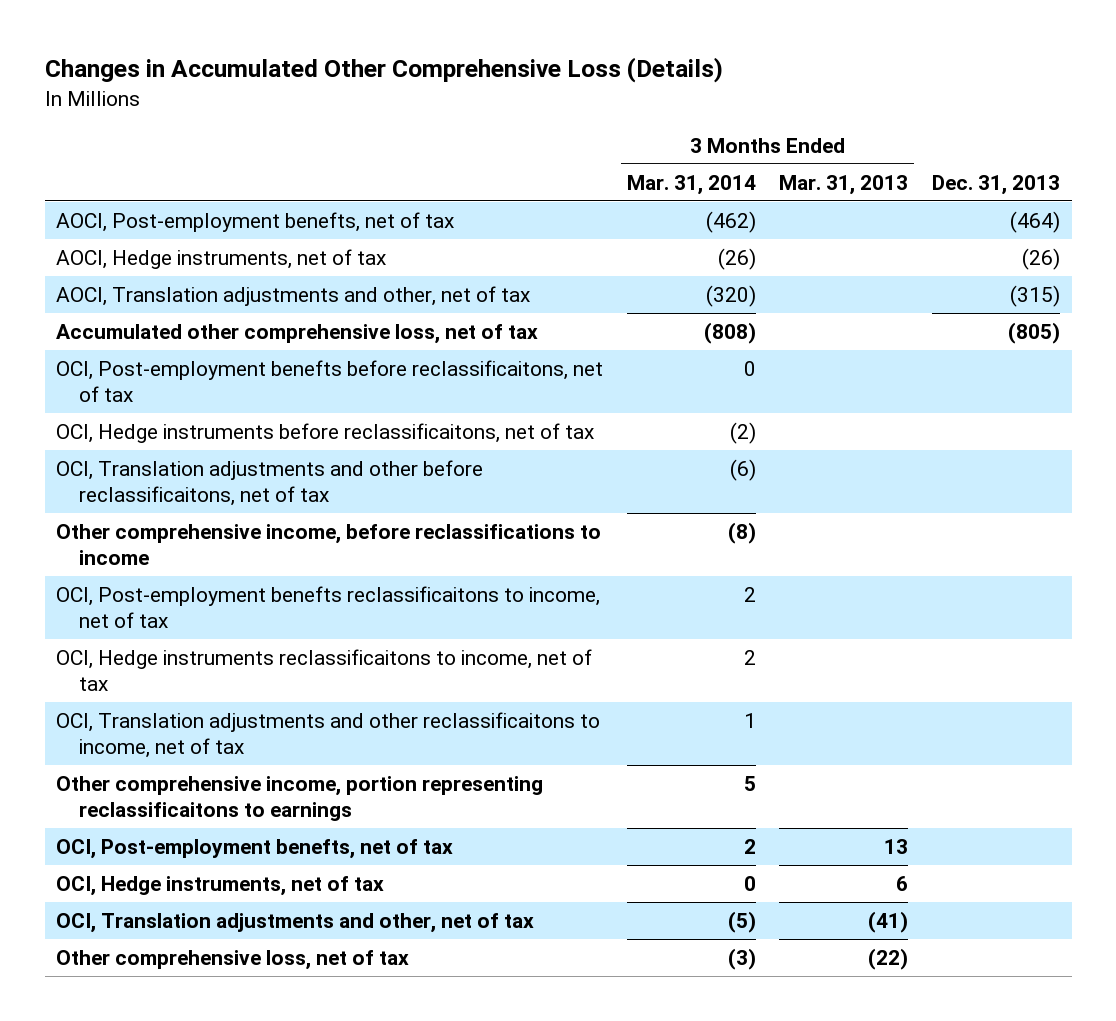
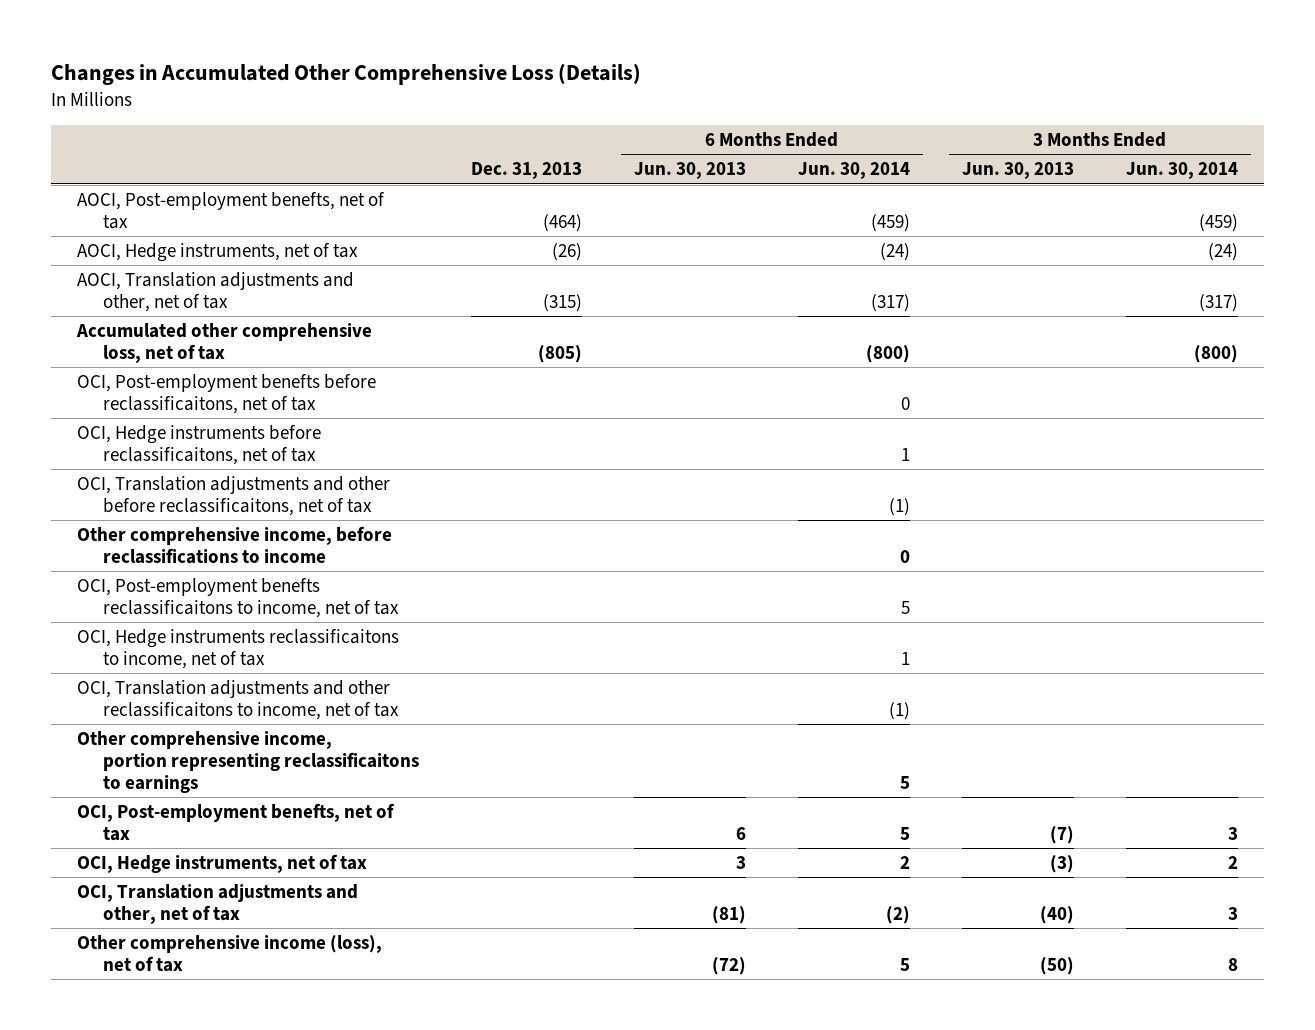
- | 3 Months Ended Mar. 31, 2014 | 3 Months Ended Mar. 31, 2013 | Dec. 31, 2013
+ | Dec. 31, 2013 | 6 Months Ended Jun. 30, 2013 | 6 Months Ended Jun. 30, 2014 | 3 Months Ended Jun. 30, 2013 | 3 Months Ended Jun. 30, 2014
- Other comprehensive loss, net of tax | (3) | (22) |
+ Other comprehensive income (loss), net of tax | | (72) | 5 | (50) | 8

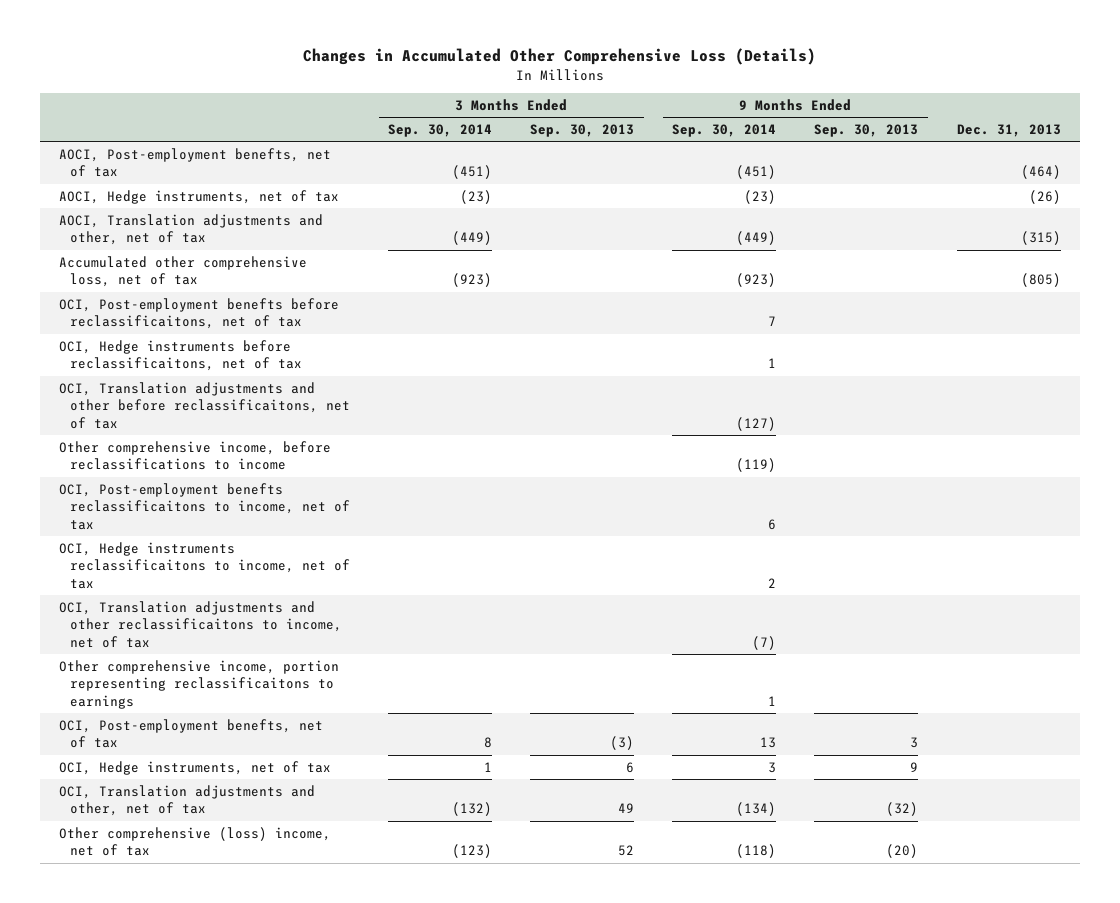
- | Dec. 31, 2013 | 6 Months Ended Jun. 30, 2013 | 6 Months Ended Jun. 30, 2014 | 3 Months Ended Jun. 30, 2013 | 3 Months Ended Jun. 30, 2014
+ | 3 Months Ended Sep. 30, 2014 | 3 Months Ended Sep. 30, 2013 | 9 Months Ended Sep. 30, 2014 | 9 Months Ended Sep. 30, 2013 | Dec. 31, 2013
- Other comprehensive income (loss), net of tax | | (72) | 5 | (50) | 8
+ Other comprehensive (loss) income, net of tax | (123) | 52 | (118) | (20) |

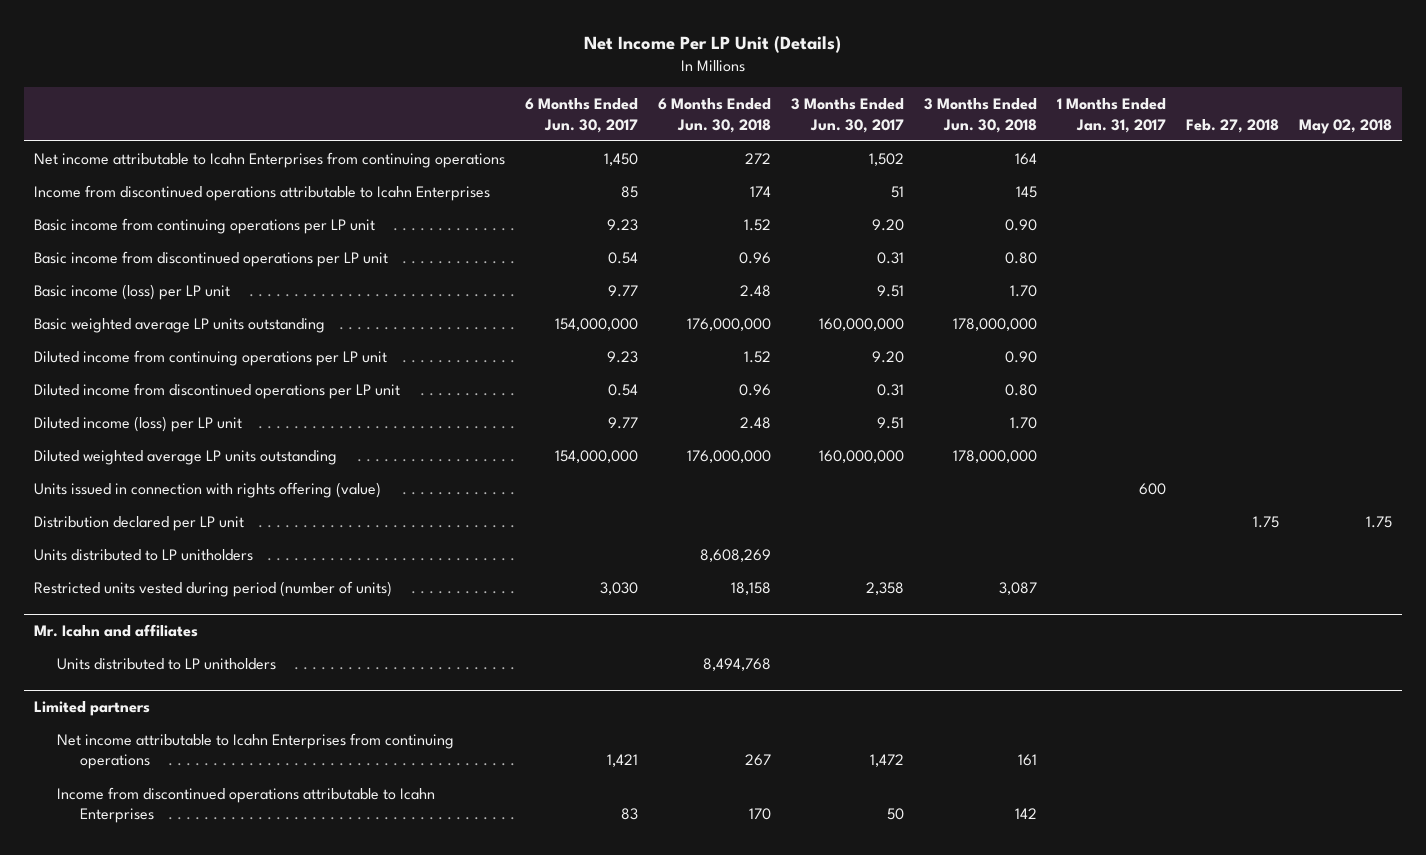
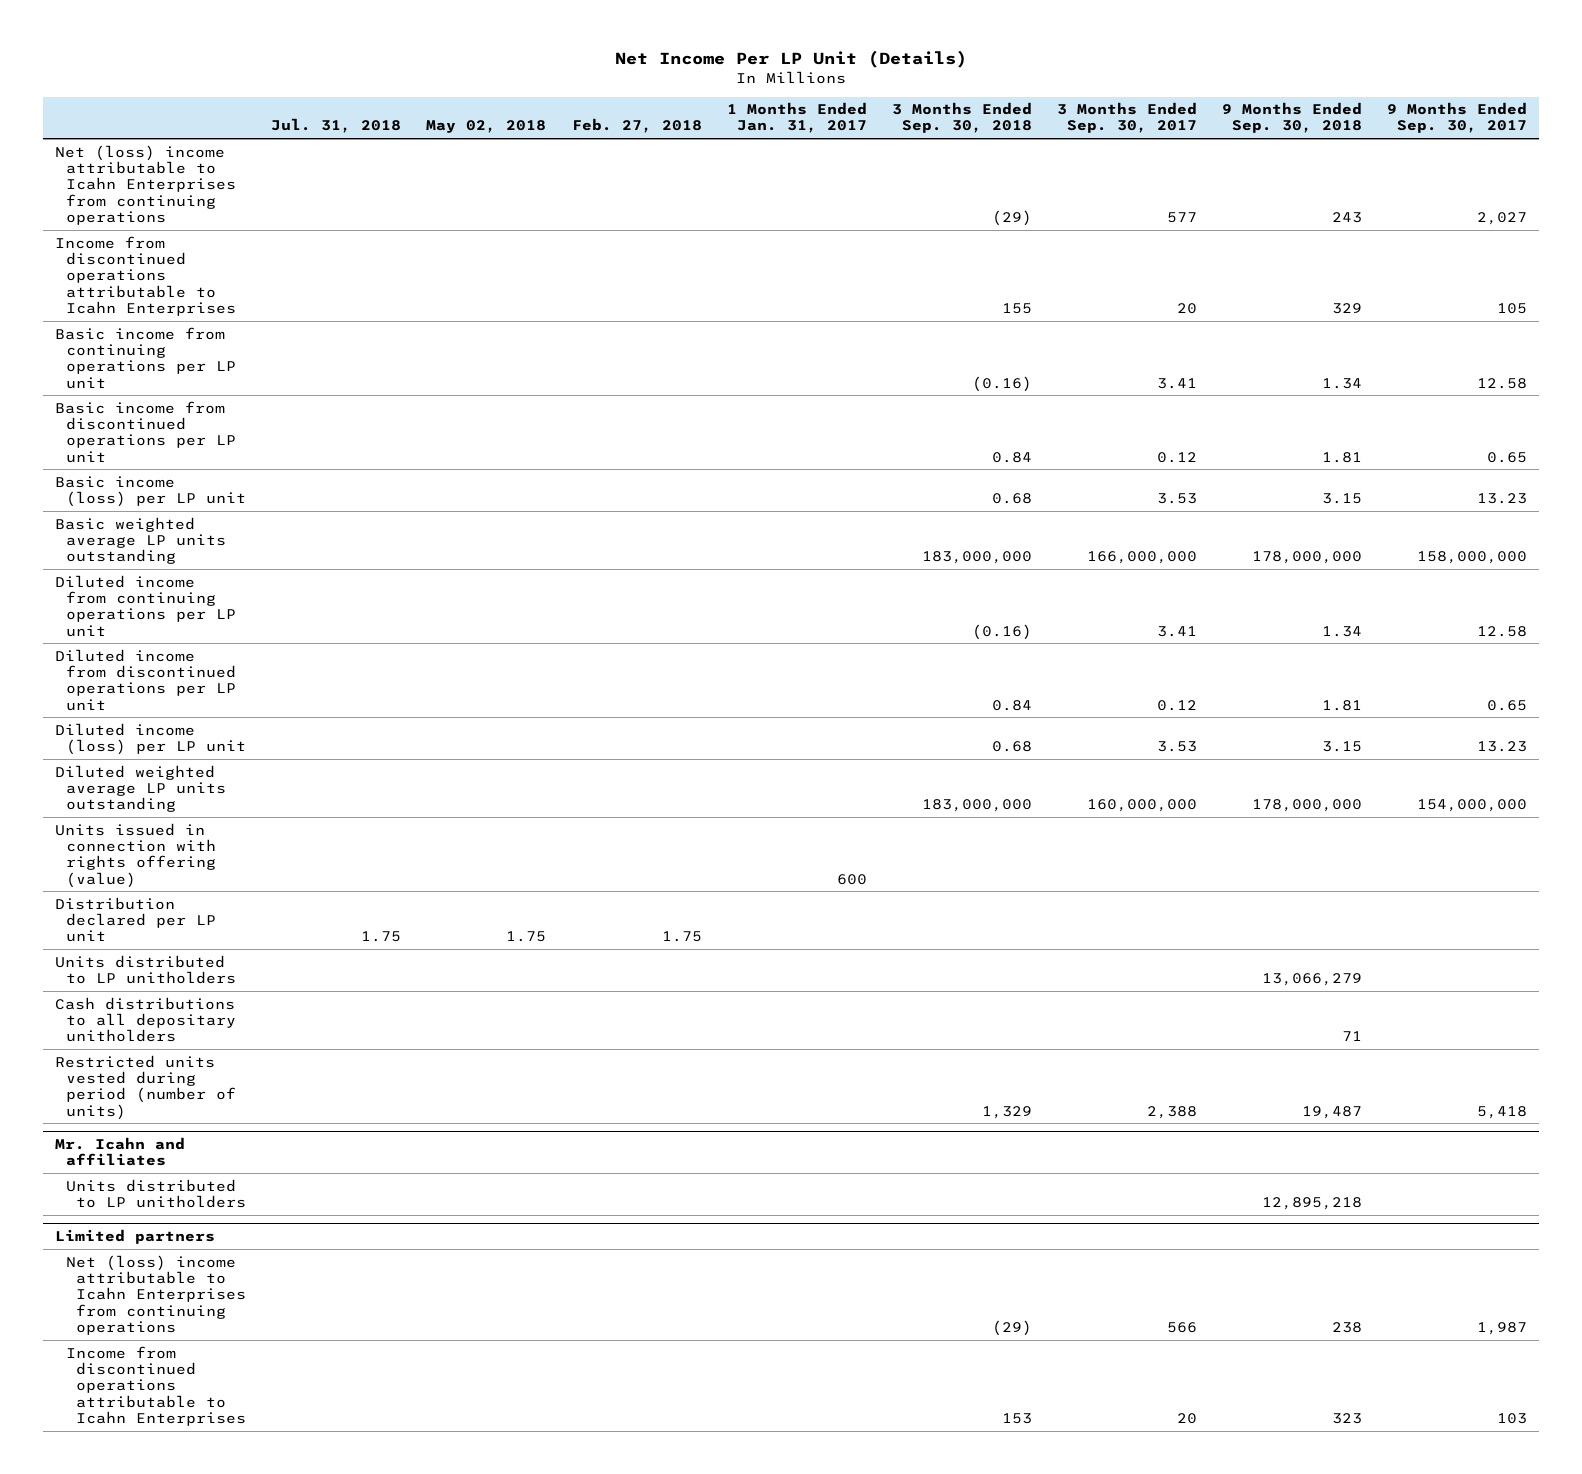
- | 6 Months Ended Jun. 30, 2017 | 6 Months Ended Jun. 30, 2018 | 3 Months Ended Jun. 30, 2017 | 3 Months Ended Jun. 30, 2018 | 1 Months Ended Jan. 31, 2017 | Feb. 27, 2018 | May 02, 2018
+ | Jul. 31, 2018 | May 02, 2018 | Feb. 27, 2018 | 1 Months Ended Jan. 31, 2017 | 3 Months Ended Sep. 30, 2018 | 3 Months Ended Sep. 30, 2017 | 9 Months Ended Sep. 30, 2018 | 9 Months Ended Sep. 30, 2017
- Net income attributable to Icahn Enterprises from continuing operations | 1,450 | 272 | 1,502 | 164 | | |
+ Net (loss) income attributable to Icahn Enterprises from continuing operations | | | | | (29) | 577 | 243 | 2,027
+ Cash distributions to all depositary unitholders | | | | | | | 71 |
@ Limited partners
- Net income attributable to Icahn Enterprises from continuing operations | 1,421 | 267 | 1,472 | 161 | | |
+ Net (loss) income attributable to Icahn Enterprises from continuing operations | | | | | (29) | 566 | 238 | 1,987

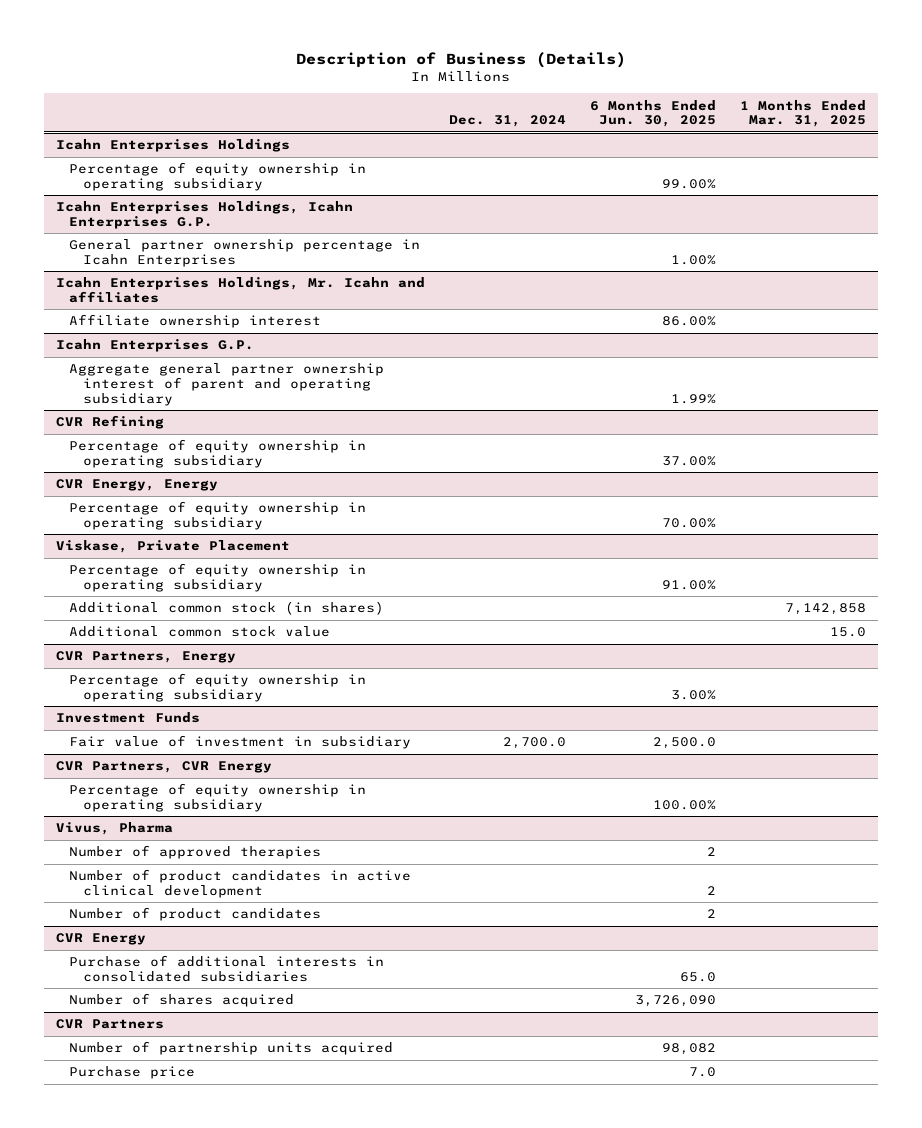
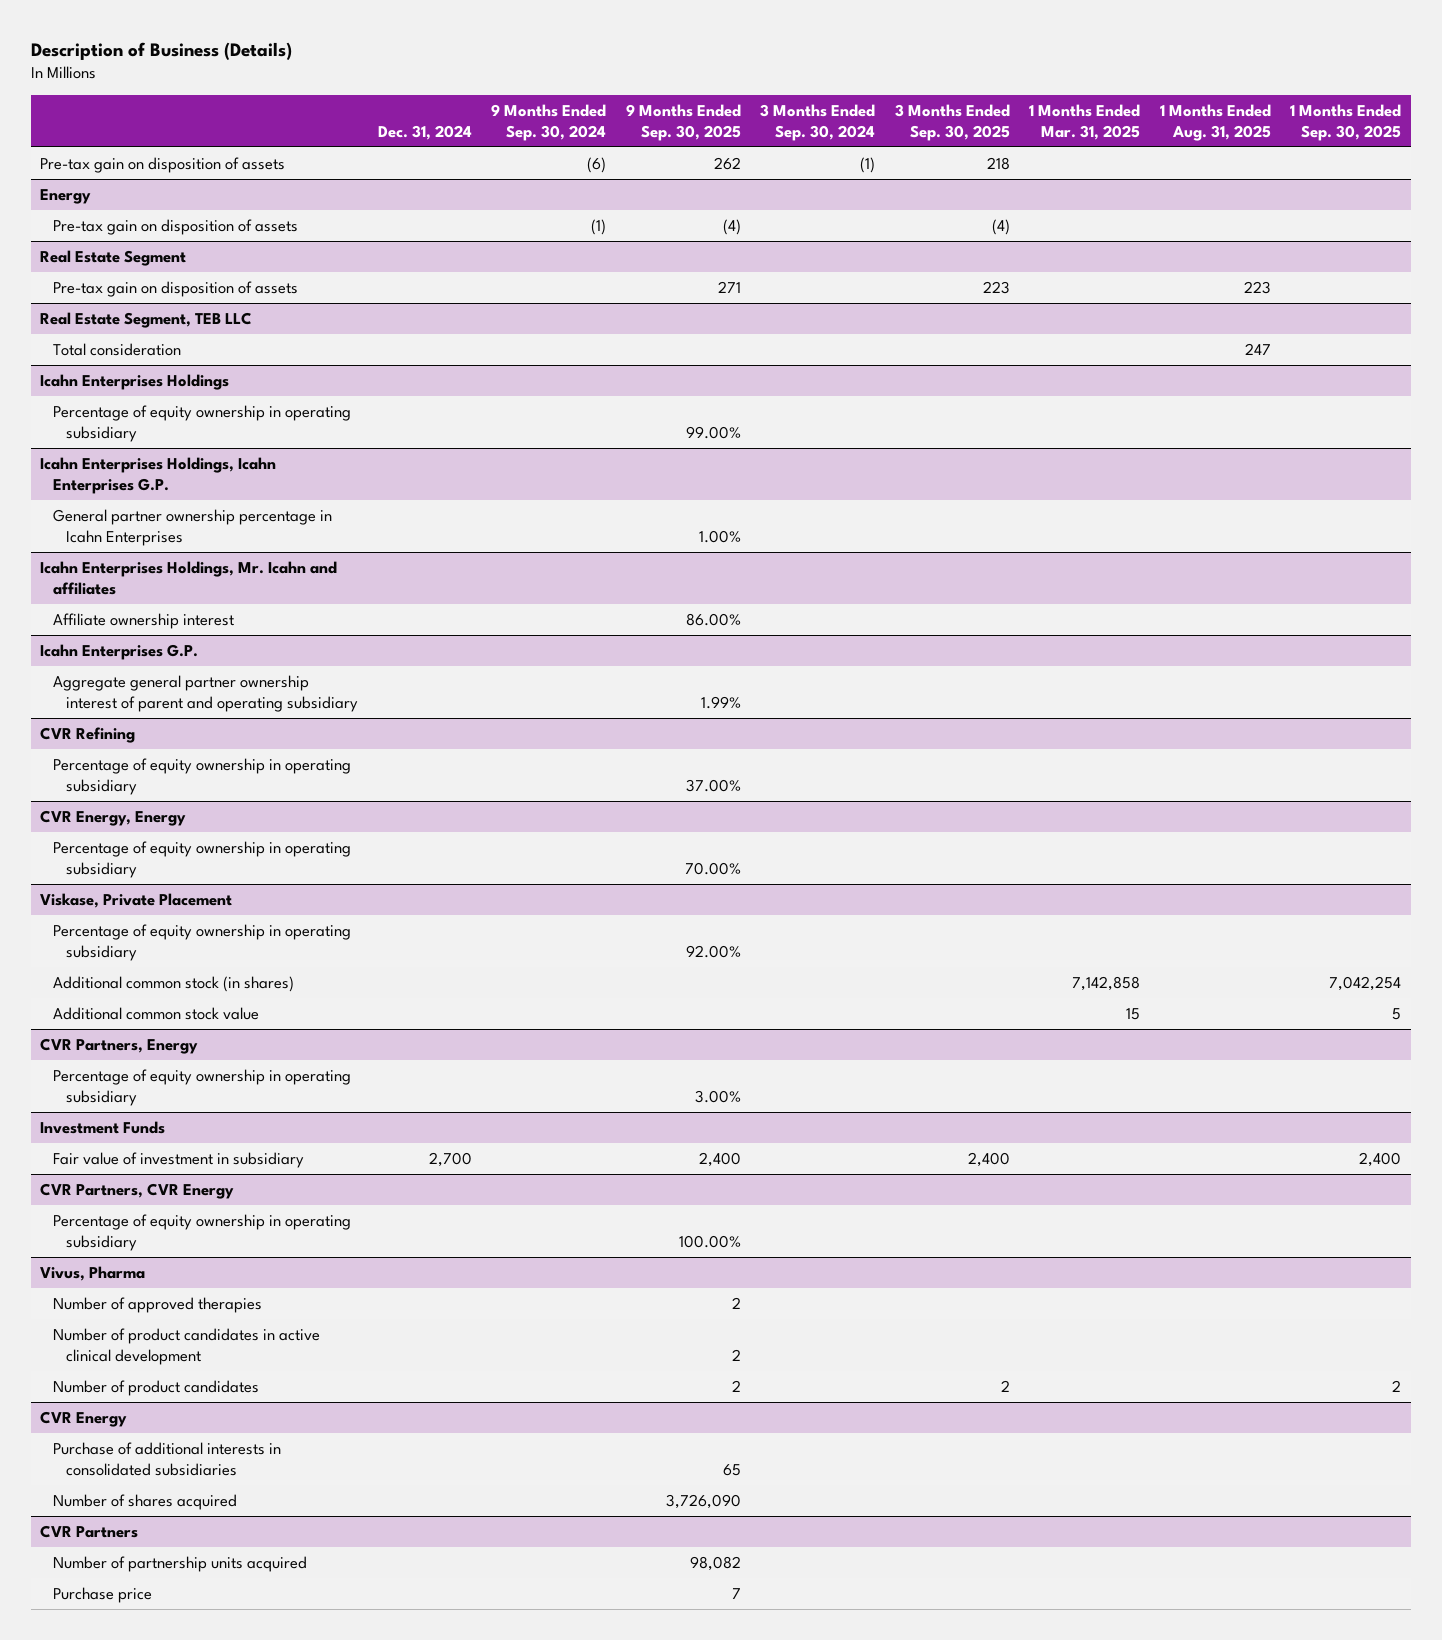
- | Dec. 31, 2024 | 6 Months Ended Jun. 30, 2025 | 1 Months Ended Mar. 31, 2025
+ | Dec. 31, 2024 | 9 Months Ended Sep. 30, 2024 | 9 Months Ended Sep. 30, 2025 | 3 Months Ended Sep. 30, 2024 | 3 Months Ended Sep. 30, 2025 | 1 Months Ended Mar. 31, 2025 | 1 Months Ended Aug. 31, 2025 | 1 Months Ended Sep. 30, 2025
+ Pre-tax gain on disposition of assets | | (6) | 262 | (1) | 218 | | |
+ Energy
+ Pre-tax gain on disposition of assets | | (1) | (4) | | (4) | | |
+ Real Estate Segment
+ Pre-tax gain on disposition of assets | | | 271 | | 223 | | 223 |
+ Real Estate Segment, TEB LLC
+ Total consideration | | | | | | | 247 |
@ Viskase, Private Placement
- Additional common stock value | | | 15.0
+ Additional common stock value | | | | | | 15 | | 5
@ Investment Funds
- Fair value of investment in subsidiary | 2,700.0 | 2,500.0 |
+ Fair value of investment in subsidiary | 2,700 | | 2,400 | | 2,400 | | | 2,400

